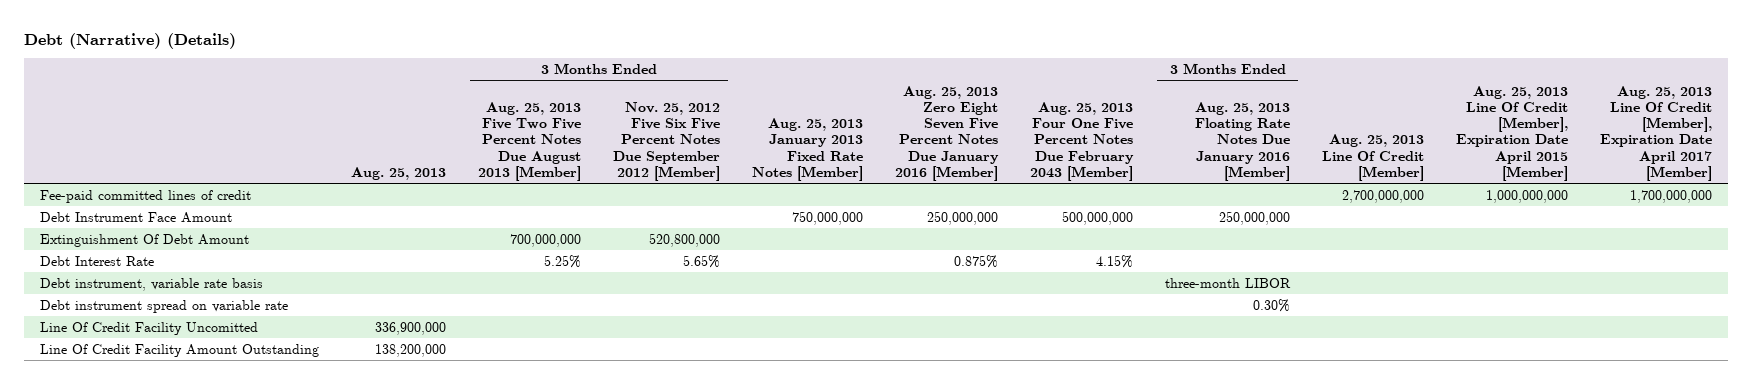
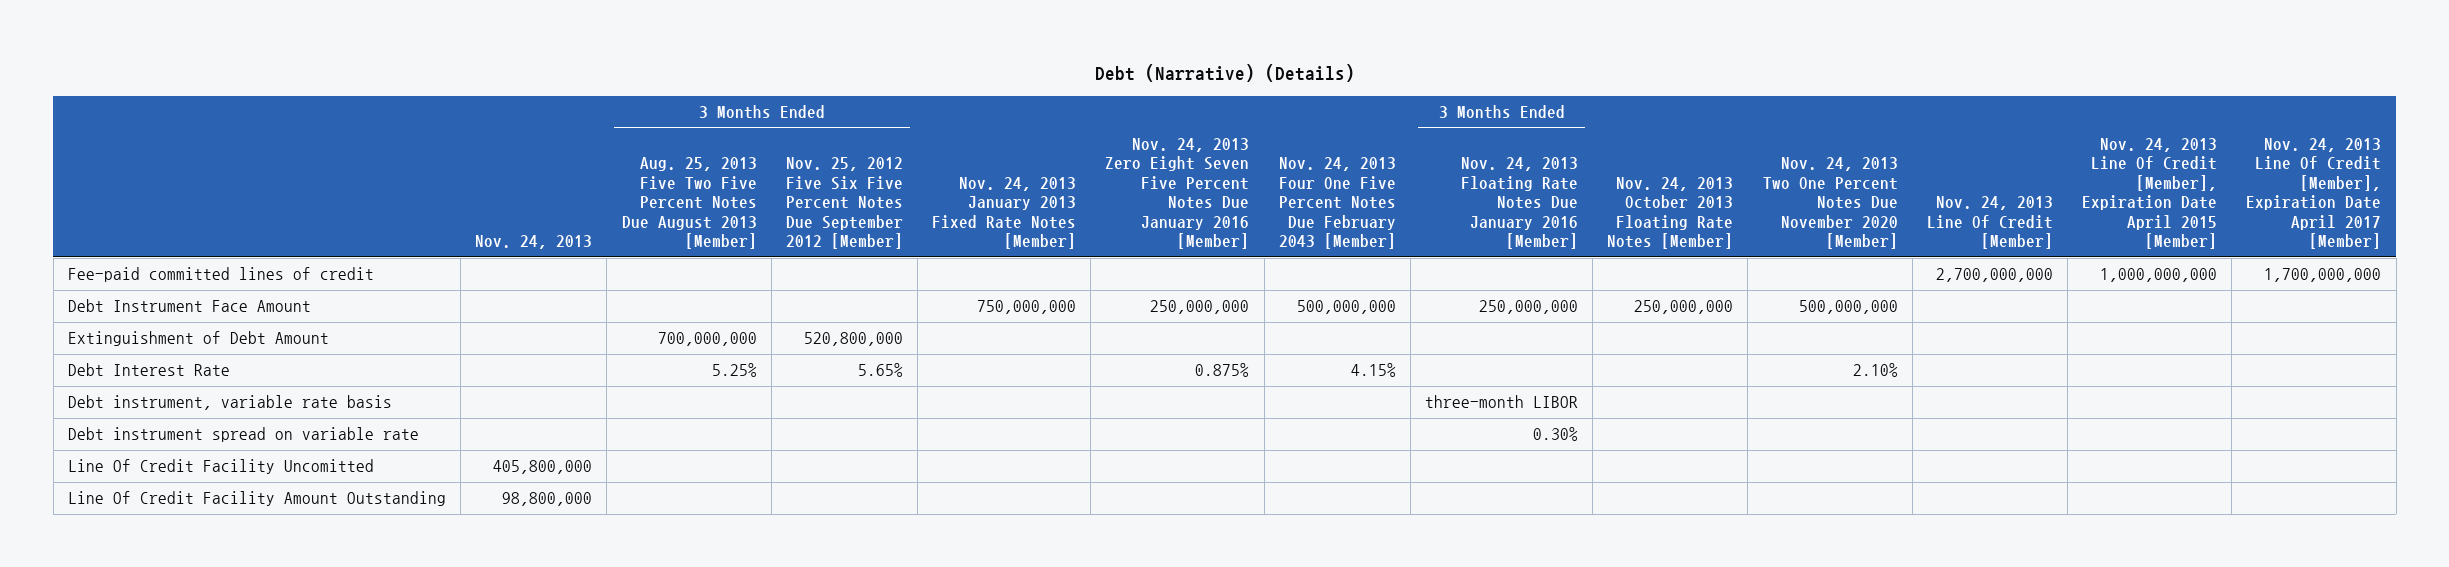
- | Aug. 25, 2013 | 3 Months Ended Aug. 25, 2013 Five Two Five Percent Notes Due August 2013 [Member] | 3 Months Ended Nov. 25, 2012 Five Six Five Percent Notes Due September 2012 [Member] | Aug. 25, 2013 January 2013 Fixed Rate Notes [Member] | Aug. 25, 2013 Zero Eight Seven Five Percent Notes Due January 2016 [Member] | Aug. 25, 2013 Four One Five Percent Notes Due February 2043 [Member] | 3 Months Ended Aug. 25, 2013 Floating Rate Notes Due January 2016 [Member] | Aug. 25, 2013 Line Of Credit [Member] | Aug. 25, 2013 Line Of Credit [Member], Expiration Date April 2015 [Member] | Aug. 25, 2013 Line Of Credit [Member], Expiration Date April 2017 [Member]
+ | Nov. 24, 2013 | 3 Months Ended Aug. 25, 2013 Five Two Five Percent Notes Due August 2013 [Member] | 3 Months Ended Nov. 25, 2012 Five Six Five Percent Notes Due September 2012 [Member] | Nov. 24, 2013 January 2013 Fixed Rate Notes [Member] | Nov. 24, 2013 Zero Eight Seven Five Percent Notes Due January 2016 [Member] | Nov. 24, 2013 Four One Five Percent Notes Due February 2043 [Member] | 3 Months Ended Nov. 24, 2013 Floating Rate Notes Due January 2016 [Member] | Nov. 24, 2013 October 2013 Floating Rate Notes [Member] | Nov. 24, 2013 Two One Percent Notes Due November 2020 [Member] | Nov. 24, 2013 Line Of Credit [Member] | Nov. 24, 2013 Line Of Credit [Member], Expiration Date April 2015 [Member] | Nov. 24, 2013 Line Of Credit [Member], Expiration Date April 2017 [Member]
- Extinguishment Of Debt Amount | | 700,000,000 | 520,800,000 | | | | | | |
+ Extinguishment of Debt Amount | | 700,000,000 | 520,800,000 | | | | | | | | |

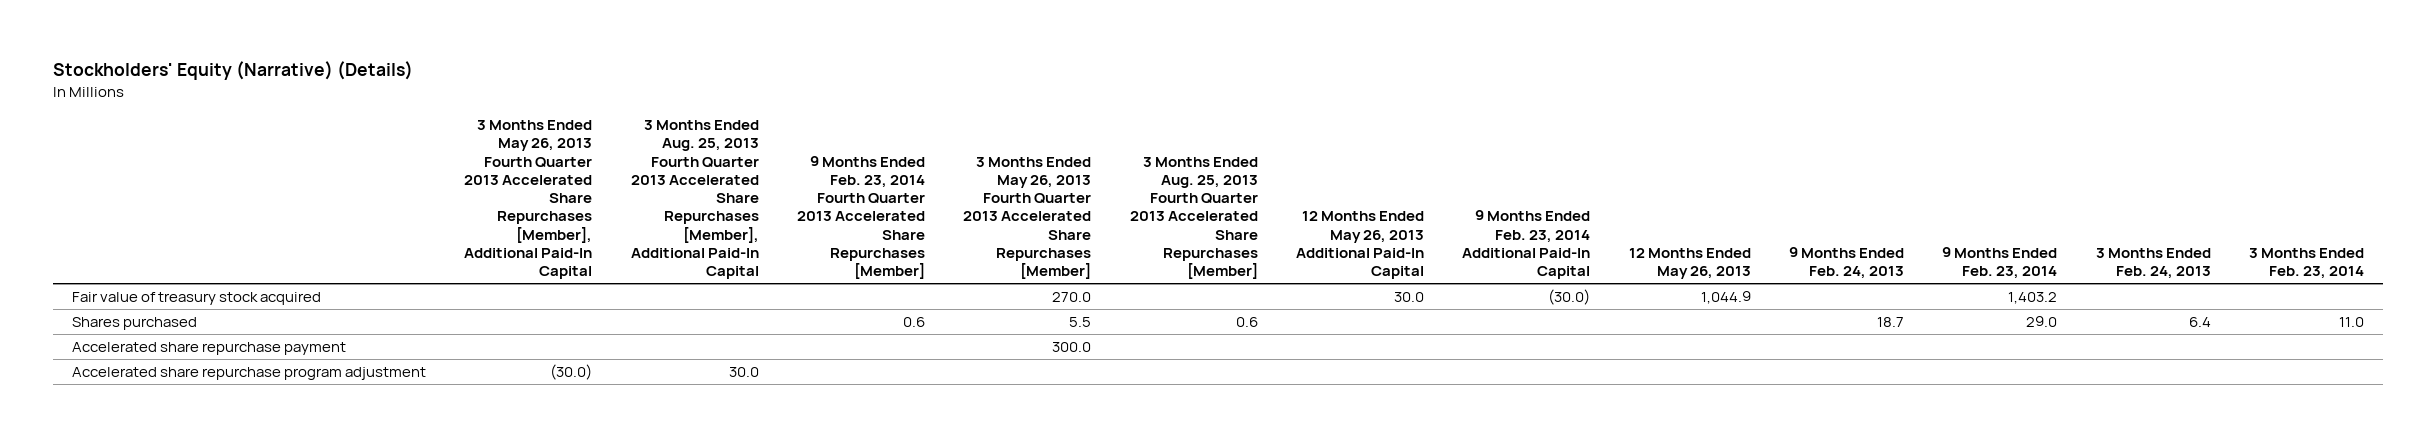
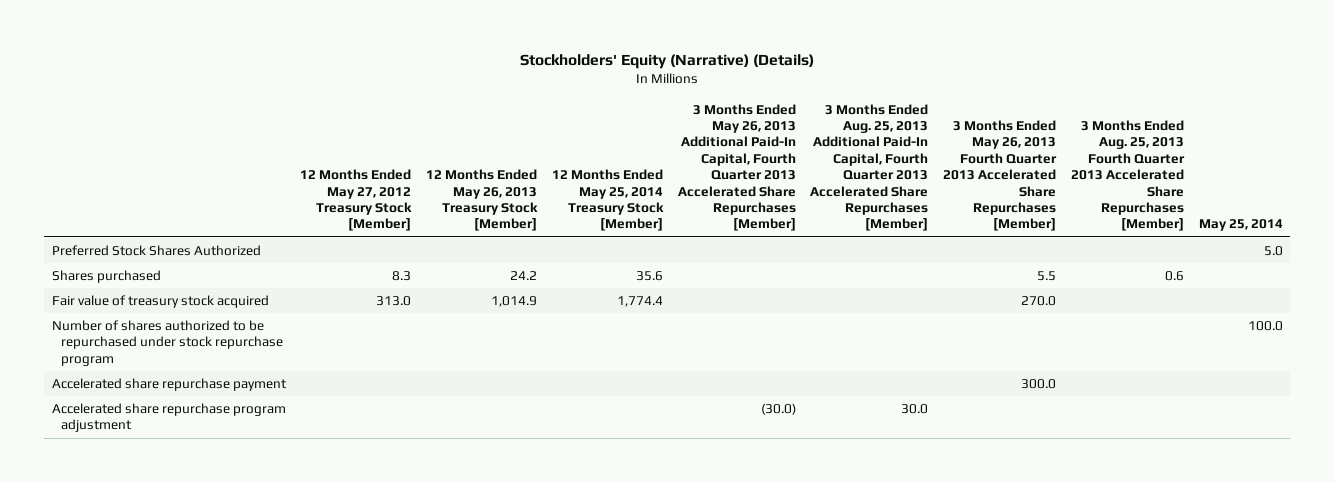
- | 3 Months Ended May 26, 2013 Fourth Quarter 2013 Accelerated Share Repurchases [Member], Additional Paid-In Capital | 3 Months Ended Aug. 25, 2013 Fourth Quarter 2013 Accelerated Share Repurchases [Member], Additional Paid-In Capital | 9 Months Ended Feb. 23, 2014 Fourth Quarter 2013 Accelerated Share Repurchases [Member] | 3 Months Ended May 26, 2013 Fourth Quarter 2013 Accelerated Share Repurchases [Member] | 3 Months Ended Aug. 25, 2013 Fourth Quarter 2013 Accelerated Share Repurchases [Member] | 12 Months Ended May 26, 2013 Additional Paid-In Capital | 9 Months Ended Feb. 23, 2014 Additional Paid-In Capital | 12 Months Ended May 26, 2013 | 9 Months Ended Feb. 24, 2013 | 9 Months Ended Feb. 23, 2014 | 3 Months Ended Feb. 24, 2013 | 3 Months Ended Feb. 23, 2014
+ | 12 Months Ended May 27, 2012 Treasury Stock [Member] | 12 Months Ended May 26, 2013 Treasury Stock [Member] | 12 Months Ended May 25, 2014 Treasury Stock [Member] | 3 Months Ended May 26, 2013 Additional Paid-In Capital, Fourth Quarter 2013 Accelerated Share Repurchases [Member] | 3 Months Ended Aug. 25, 2013 Additional Paid-In Capital, Fourth Quarter 2013 Accelerated Share Repurchases [Member] | 3 Months Ended May 26, 2013 Fourth Quarter 2013 Accelerated Share Repurchases [Member] | 3 Months Ended Aug. 25, 2013 Fourth Quarter 2013 Accelerated Share Repurchases [Member] | May 25, 2014
+ Preferred Stock Shares Authorized | | | | | | | | 5.0
moved down: Fair value of treasury stock acquired | 313.0 | 1,014.9 | 1,774.4 | | | 270.0 | |
+ Number of shares authorized to be repurchased under stock repurchase program | | | | | | | | 100.0

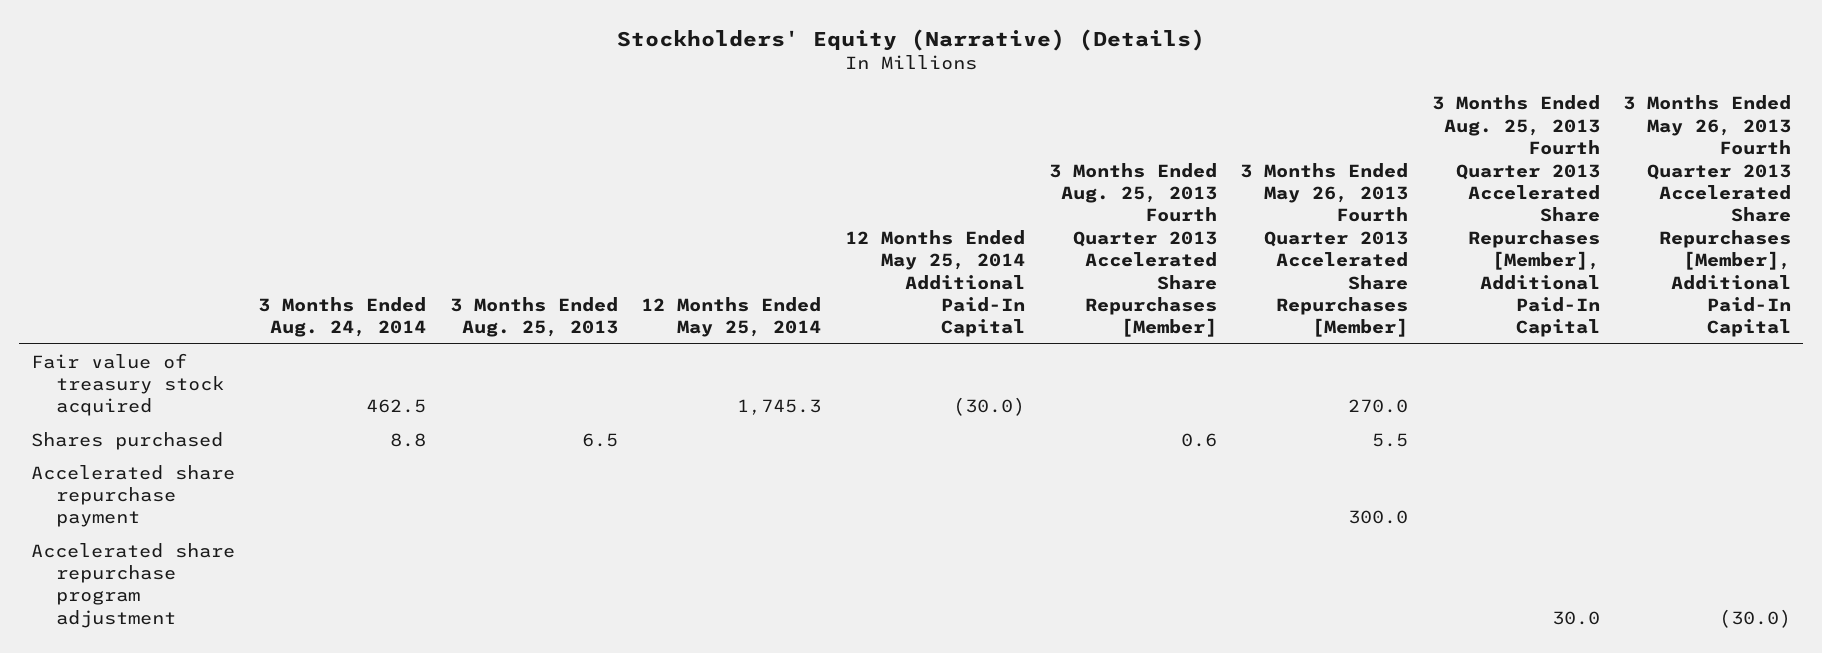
- | 12 Months Ended May 27, 2012 Treasury Stock [Member] | 12 Months Ended May 26, 2013 Treasury Stock [Member] | 12 Months Ended May 25, 2014 Treasury Stock [Member] | 3 Months Ended May 26, 2013 Additional Paid-In Capital, Fourth Quarter 2013 Accelerated Share Repurchases [Member] | 3 Months Ended Aug. 25, 2013 Additional Paid-In Capital, Fourth Quarter 2013 Accelerated Share Repurchases [Member] | 3 Months Ended May 26, 2013 Fourth Quarter 2013 Accelerated Share Repurchases [Member] | 3 Months Ended Aug. 25, 2013 Fourth Quarter 2013 Accelerated Share Repurchases [Member] | May 25, 2014
+ | 3 Months Ended Aug. 24, 2014 | 3 Months Ended Aug. 25, 2013 | 12 Months Ended May 25, 2014 | 12 Months Ended May 25, 2014 Additional Paid-In Capital | 3 Months Ended Aug. 25, 2013 Fourth Quarter 2013 Accelerated Share Repurchases [Member] | 3 Months Ended May 26, 2013 Fourth Quarter 2013 Accelerated Share Repurchases [Member] | 3 Months Ended Aug. 25, 2013 Fourth Quarter 2013 Accelerated Share Repurchases [Member], Additional Paid-In Capital | 3 Months Ended May 26, 2013 Fourth Quarter 2013 Accelerated Share Repurchases [Member], Additional Paid-In Capital
- Preferred Stock Shares Authorized | | | | | | | | 5.0
- Number of shares authorized to be repurchased under stock repurchase program | | | | | | | | 100.0
moved down: Shares purchased | 8.8 | 6.5 | | | 0.6 | 5.5 | |

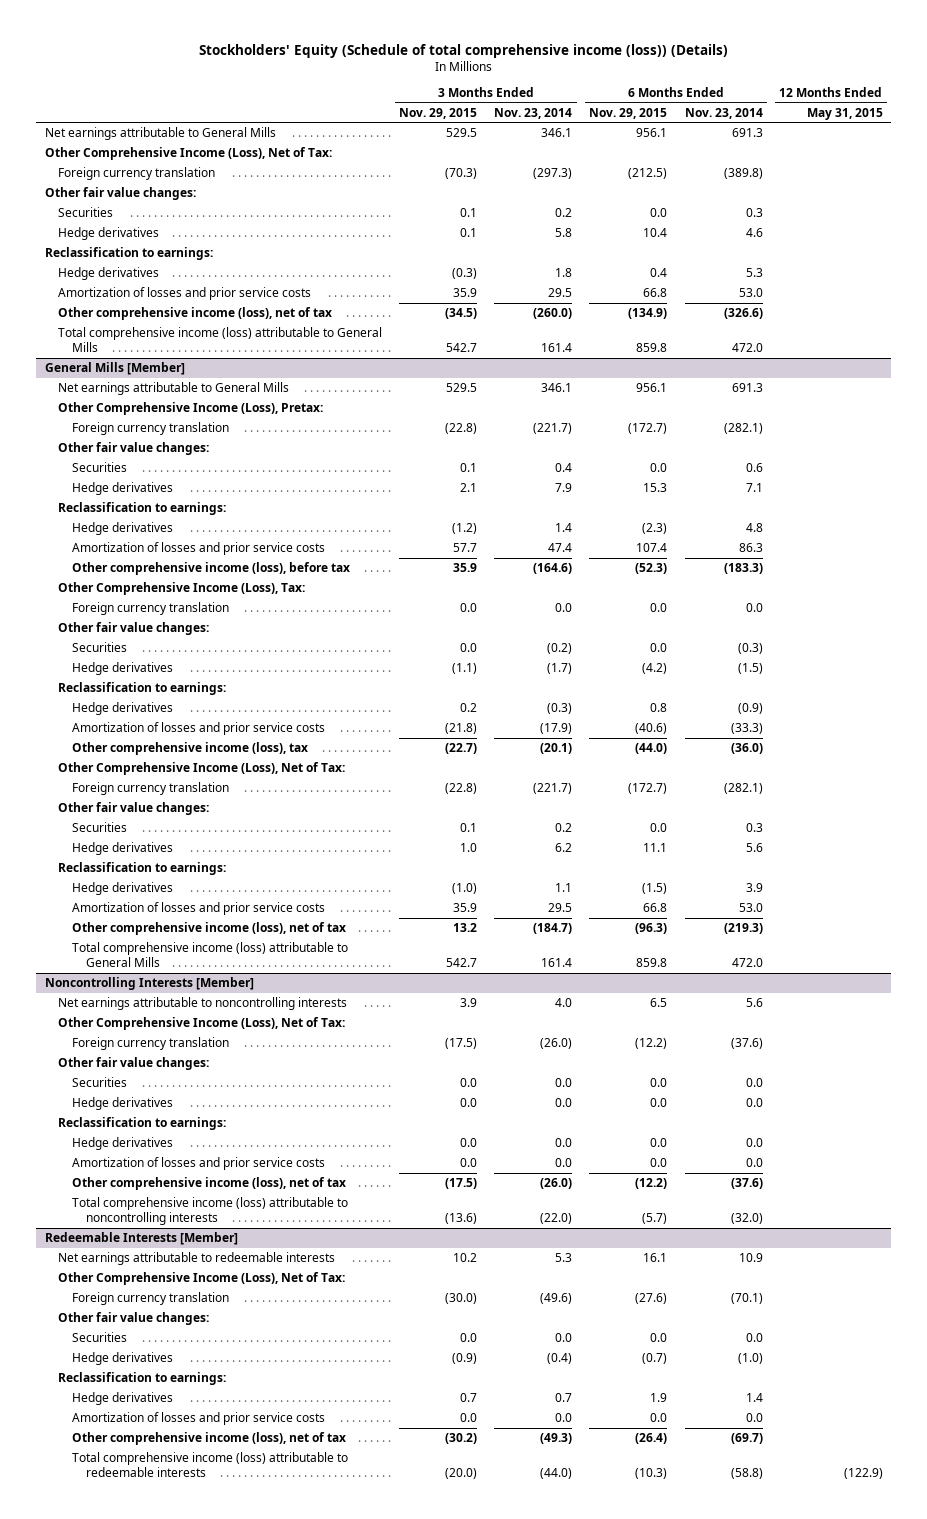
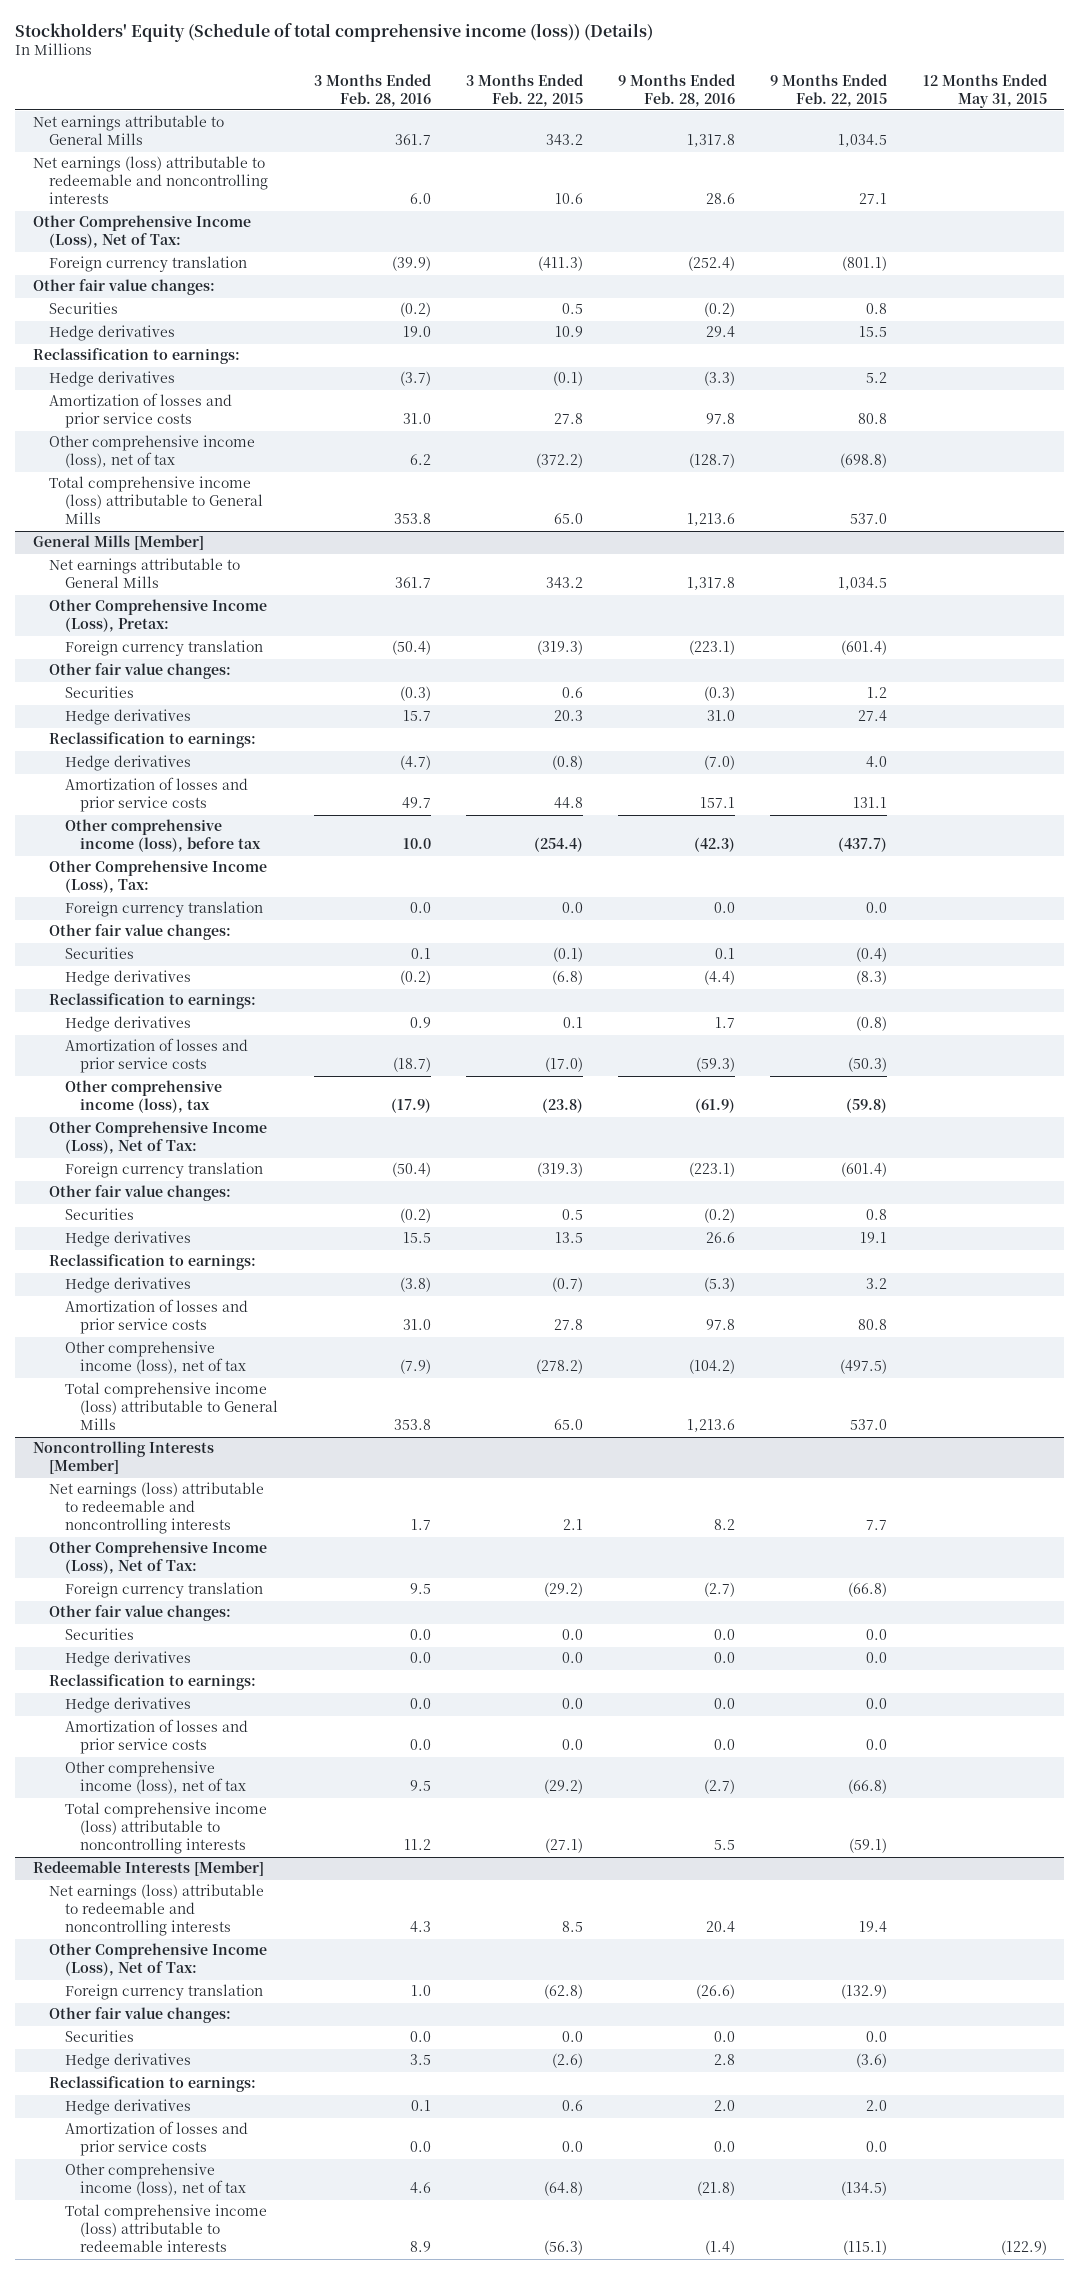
- | 3 Months Ended Nov. 29, 2015 | 3 Months Ended Nov. 23, 2014 | 6 Months Ended Nov. 29, 2015 | 6 Months Ended Nov. 23, 2014 | 12 Months Ended May 31, 2015
+ | 3 Months Ended Feb. 28, 2016 | 3 Months Ended Feb. 22, 2015 | 9 Months Ended Feb. 28, 2016 | 9 Months Ended Feb. 22, 2015 | 12 Months Ended May 31, 2015
+ Net earnings (loss) attributable to redeemable and noncontrolling interests | 6.0 | 10.6 | 28.6 | 27.1 |
@ Noncontrolling Interests [Member]
- Net earnings attributable to noncontrolling interests | 3.9 | 4.0 | 6.5 | 5.6 |
+ Net earnings (loss) attributable to redeemable and noncontrolling interests | 1.7 | 2.1 | 8.2 | 7.7 |
@ Redeemable Interests [Member]
- Net earnings attributable to redeemable interests | 10.2 | 5.3 | 16.1 | 10.9 |
+ Net earnings (loss) attributable to redeemable and noncontrolling interests | 4.3 | 8.5 | 20.4 | 19.4 |

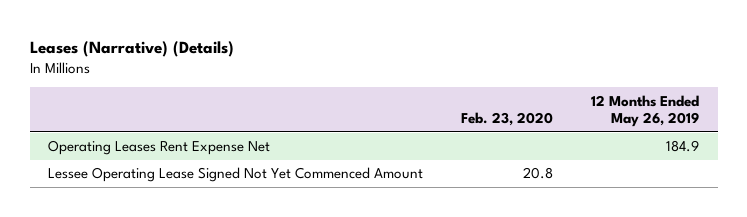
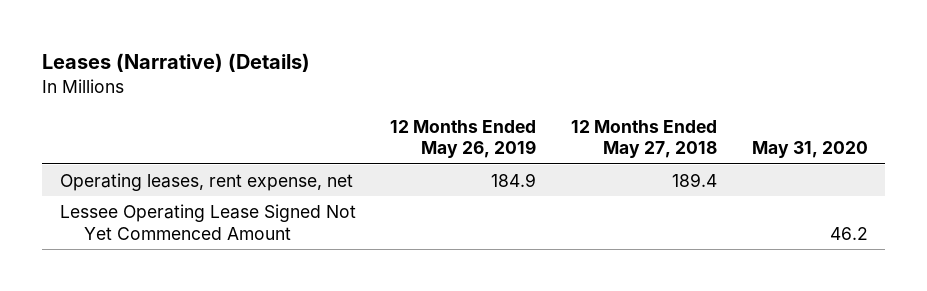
- | Feb. 23, 2020 | 12 Months Ended May 26, 2019
+ | 12 Months Ended May 26, 2019 | 12 Months Ended May 27, 2018 | May 31, 2020
- Operating Leases Rent Expense Net | | 184.9
+ Operating leases, rent expense, net | 184.9 | 189.4 |

